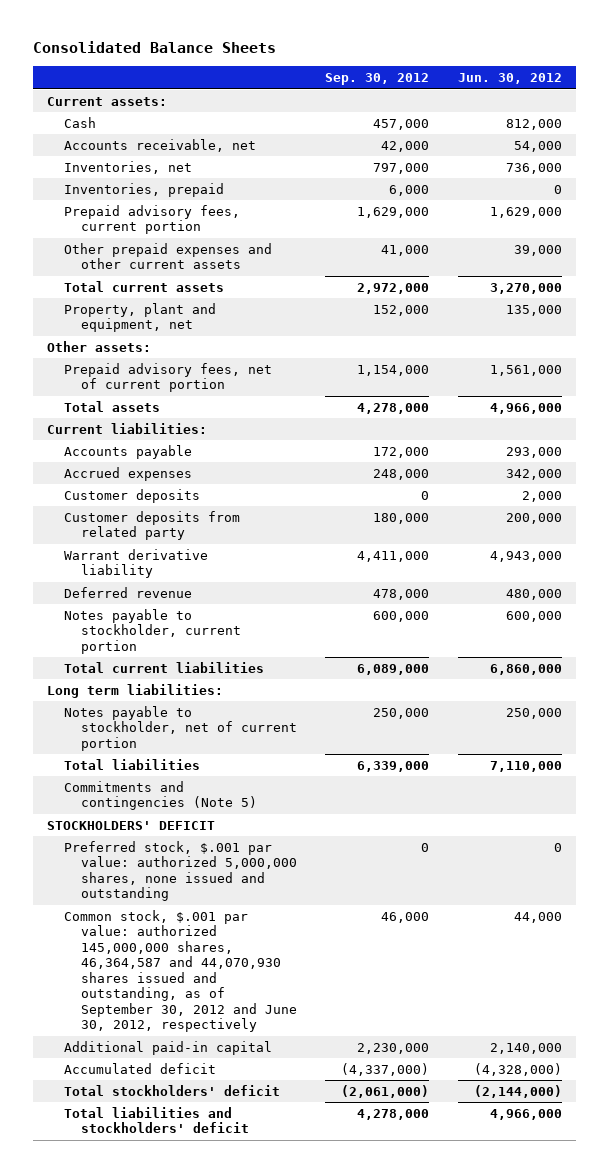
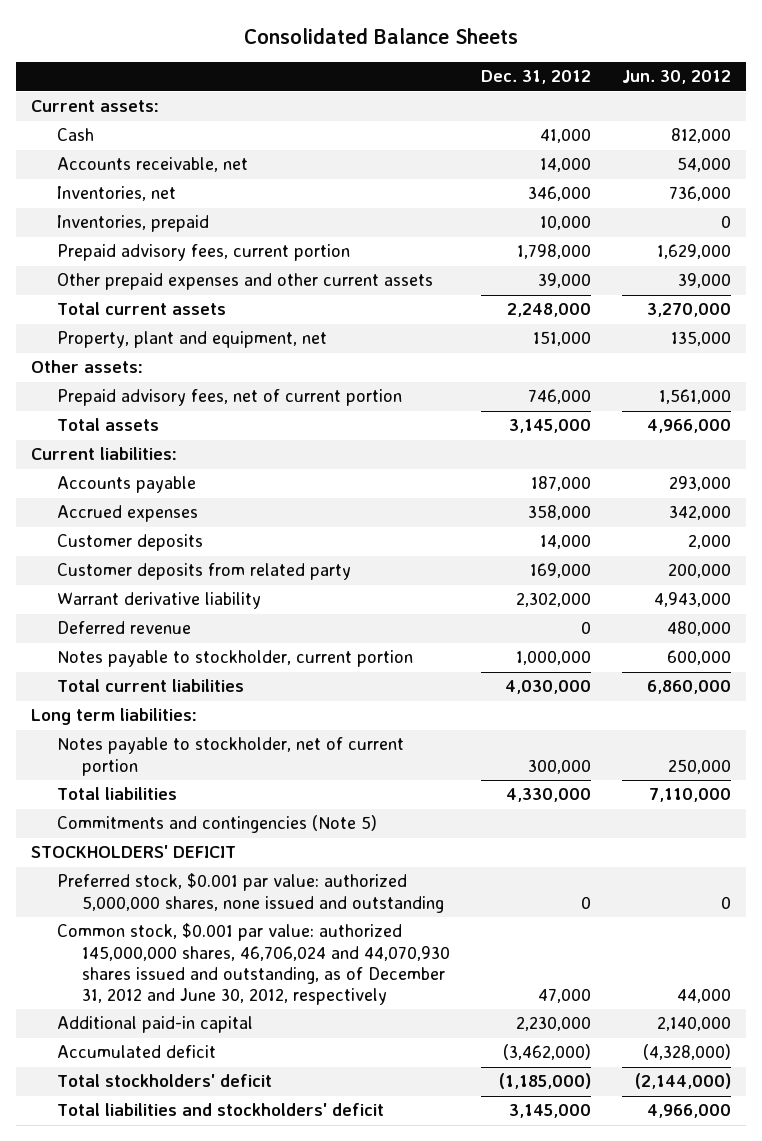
- | Sep. 30, 2012 | Jun. 30, 2012
+ | Dec. 31, 2012 | Jun. 30, 2012
- Preferred stock, $.001 par value: authorized 5,000,000 shares, none issued and outstanding | 0 | 0
- Common stock, $.001 par value: authorized 145,000,000 shares, 46,364,587 and 44,070,930 shares issued and outstanding, as of September 30, 2012 and June 30, 2012, respectively | 46,000 | 44,000
+ Preferred stock, $0.001 par value: authorized 5,000,000 shares, none issued and outstanding | 0 | 0
+ Common stock, $0.001 par value: authorized 145,000,000 shares, 46,706,024 and 44,070,930 shares issued and outstanding, as of December 31, 2012 and June 30, 2012, respectively | 47,000 | 44,000

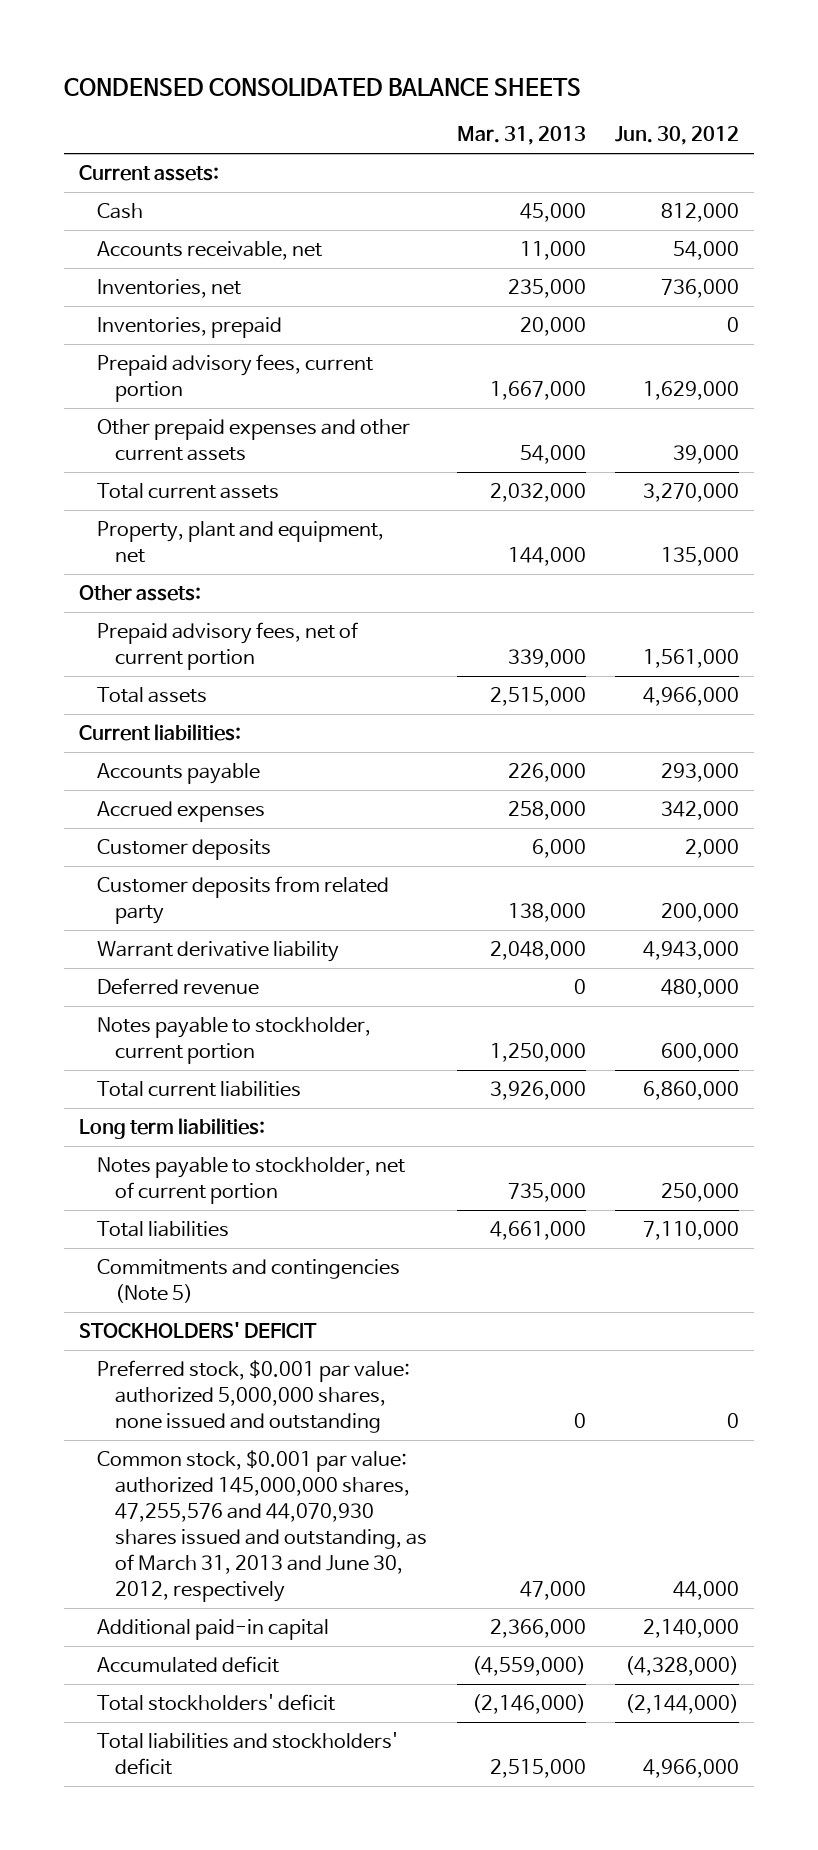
- Consolidated Balance Sheets
+ CONDENSED CONSOLIDATED BALANCE SHEETS
- | Dec. 31, 2012 | Jun. 30, 2012
+ | Mar. 31, 2013 | Jun. 30, 2012
- Common stock, $0.001 par value: authorized 145,000,000 shares, 46,706,024 and 44,070,930 shares issued and outstanding, as of December 31, 2012 and June 30, 2012, respectively | 47,000 | 44,000
+ Common stock, $0.001 par value: authorized 145,000,000 shares, 47,255,576 and 44,070,930 shares issued and outstanding, as of March 31, 2013 and June 30, 2012, respectively | 47,000 | 44,000

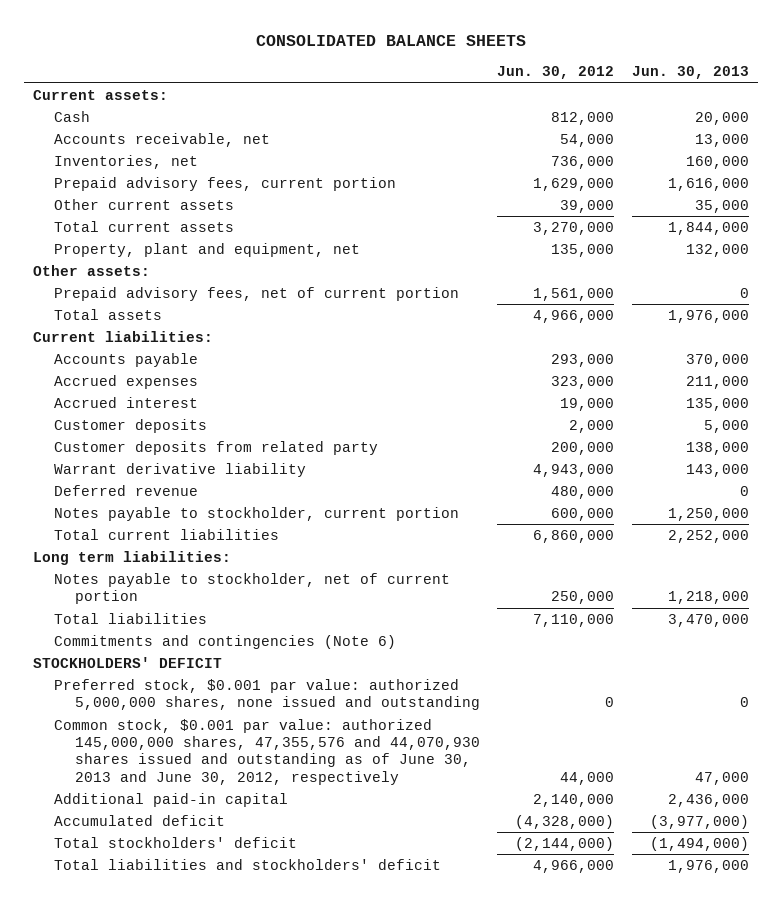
- CONDENSED CONSOLIDATED BALANCE SHEETS
+ CONSOLIDATED BALANCE SHEETS
- | Mar. 31, 2013 | Jun. 30, 2012
+ | Jun. 30, 2012 | Jun. 30, 2013
- Inventories, prepaid | 20,000 | 0
- Other prepaid expenses and other current assets | 54,000 | 39,000
+ Other current assets | 39,000 | 35,000
- Accrued expenses | 258,000 | 342,000
+ Accrued expenses | 323,000 | 211,000
+ Accrued interest | 19,000 | 135,000
- Commitments and contingencies (Note 5)
+ Commitments and contingencies (Note 6)
- Common stock, $0.001 par value: authorized 145,000,000 shares, 47,255,576 and 44,070,930 shares issued and outstanding, as of March 31, 2013 and June 30, 2012, respectively | 47,000 | 44,000
+ Common stock, $0.001 par value: authorized 145,000,000 shares, 47,355,576 and 44,070,930 shares issued and outstanding as of June 30, 2013 and June 30, 2012, respectively | 44,000 | 47,000

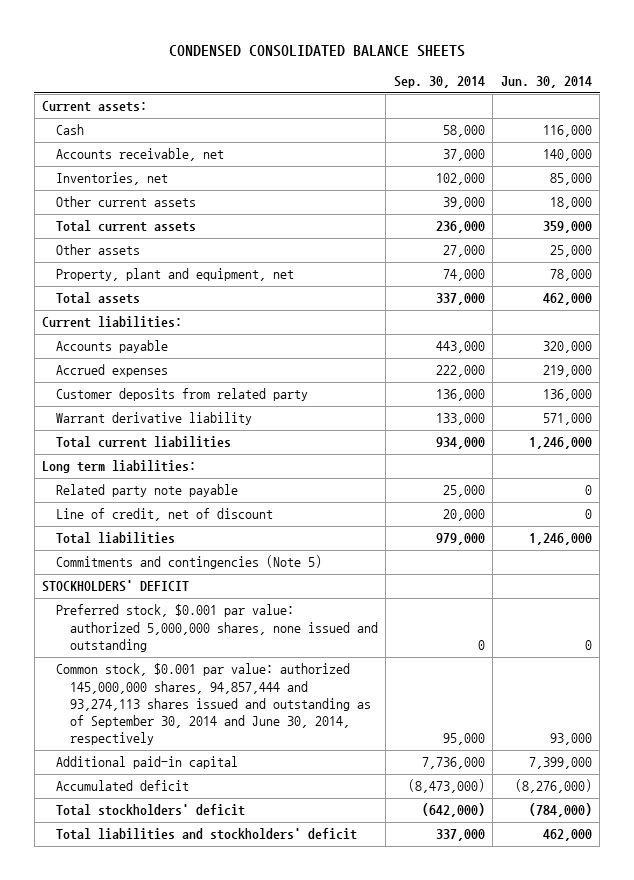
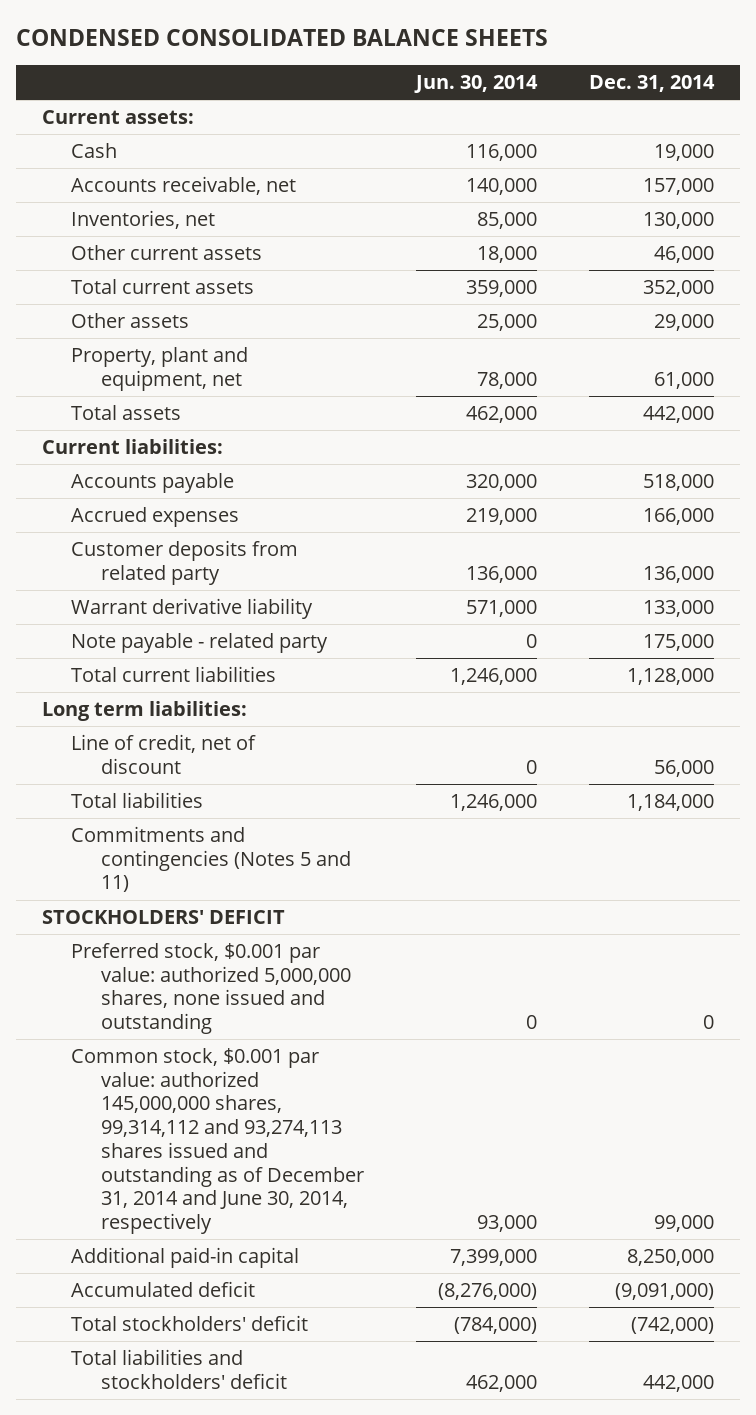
- | Sep. 30, 2014 | Jun. 30, 2014
+ | Jun. 30, 2014 | Dec. 31, 2014
+ Note payable - related party | 0 | 175,000
- Related party note payable | 25,000 | 0
- Commitments and contingencies (Note 5)
+ Commitments and contingencies (Notes 5 and 11)
- Common stock, $0.001 par value: authorized 145,000,000 shares, 94,857,444 and 93,274,113 shares issued and outstanding as of September 30, 2014 and June 30, 2014, respectively | 95,000 | 93,000
+ Common stock, $0.001 par value: authorized 145,000,000 shares, 99,314,112 and 93,274,113 shares issued and outstanding as of December 31, 2014 and June 30, 2014, respectively | 93,000 | 99,000

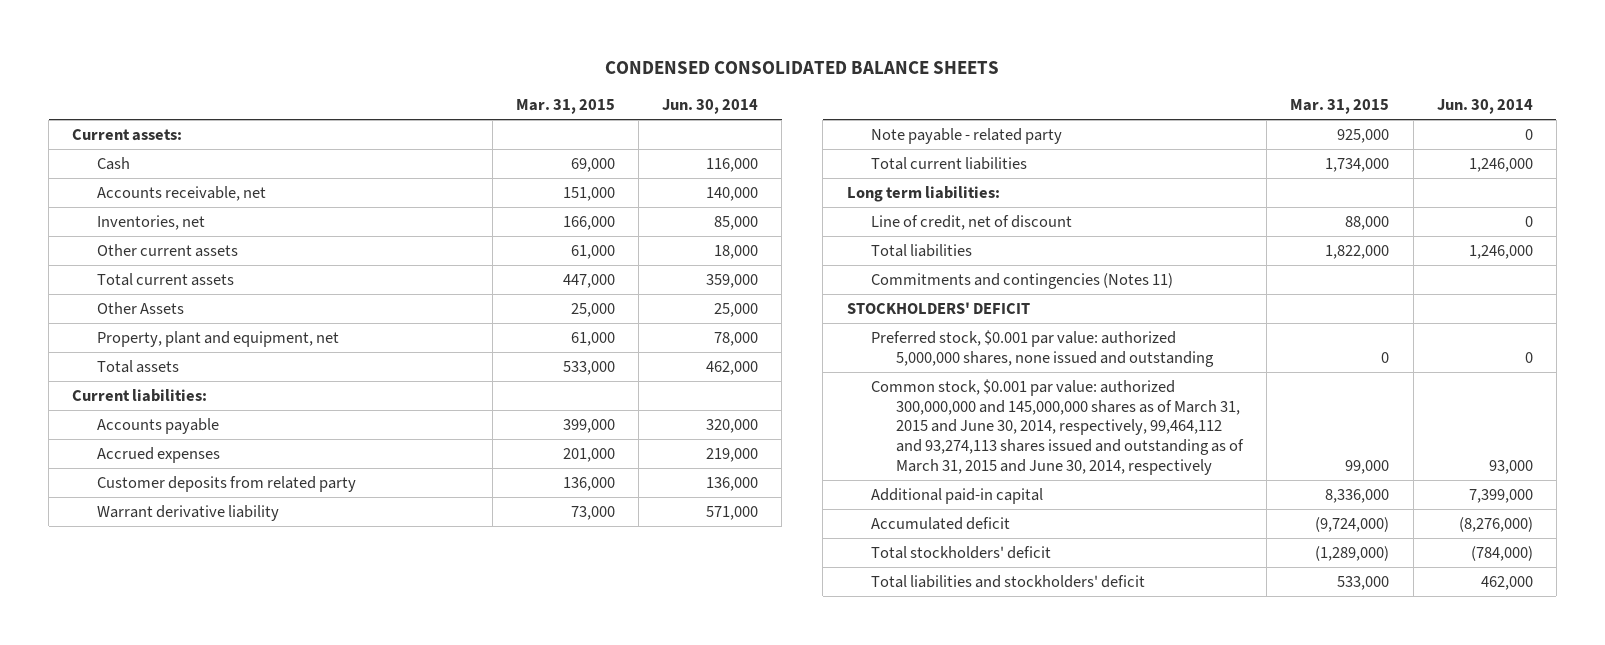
- | Jun. 30, 2014 | Dec. 31, 2014
+ | Mar. 31, 2015 | Jun. 30, 2014
- Other assets | 25,000 | 29,000
+ Other Assets | 25,000 | 25,000
- Commitments and contingencies (Notes 5 and 11)
+ Commitments and contingencies (Notes 11)
- Common stock, $0.001 par value: authorized 145,000,000 shares, 99,314,112 and 93,274,113 shares issued and outstanding as of December 31, 2014 and June 30, 2014, respectively | 93,000 | 99,000
+ Common stock, $0.001 par value: authorized 300,000,000 and 145,000,000 shares as of March 31, 2015 and June 30, 2014, respectively, 99,464,112 and 93,274,113 shares issued and outstanding as of March 31, 2015 and June 30, 2014, respectively | 99,000 | 93,000

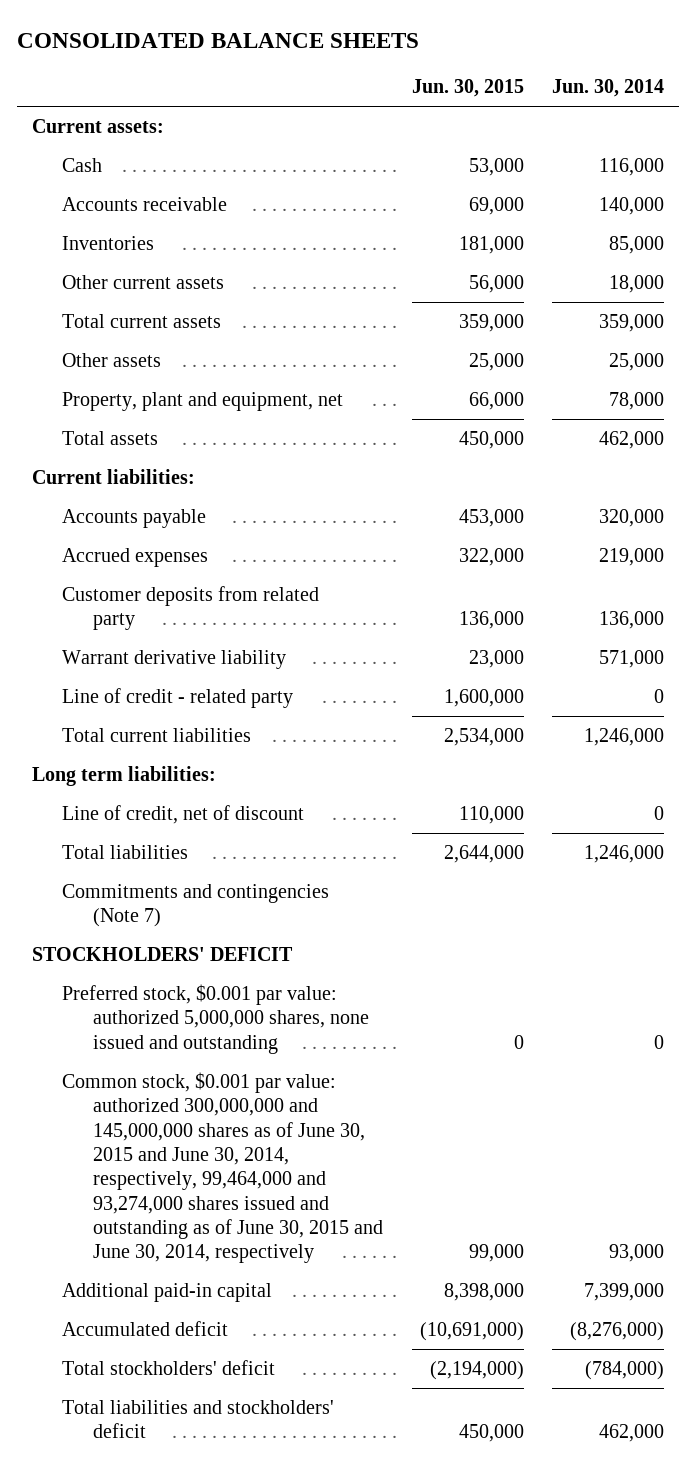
- CONDENSED CONSOLIDATED BALANCE SHEETS
+ CONSOLIDATED BALANCE SHEETS
- | Mar. 31, 2015 | Jun. 30, 2014
+ | Jun. 30, 2015 | Jun. 30, 2014
- Accounts receivable, net | 151,000 | 140,000
- Inventories, net | 166,000 | 85,000
+ Accounts receivable | 69,000 | 140,000
+ Inventories | 181,000 | 85,000
- Other Assets | 25,000 | 25,000
+ Other assets | 25,000 | 25,000
- Note payable - related party | 925,000 | 0
+ Line of credit - related party | 1,600,000 | 0
- Commitments and contingencies (Notes 11)
+ Commitments and contingencies (Note 7)
- Common stock, $0.001 par value: authorized 300,000,000 and 145,000,000 shares as of March 31, 2015 and June 30, 2014, respectively, 99,464,112 and 93,274,113 shares issued and outstanding as of March 31, 2015 and June 30, 2014, respectively | 99,000 | 93,000
+ Common stock, $0.001 par value: authorized 300,000,000 and 145,000,000 shares as of June 30, 2015 and June 30, 2014, respectively, 99,464,000 and 93,274,000 shares issued and outstanding as of June 30, 2015 and June 30, 2014, respectively | 99,000 | 93,000

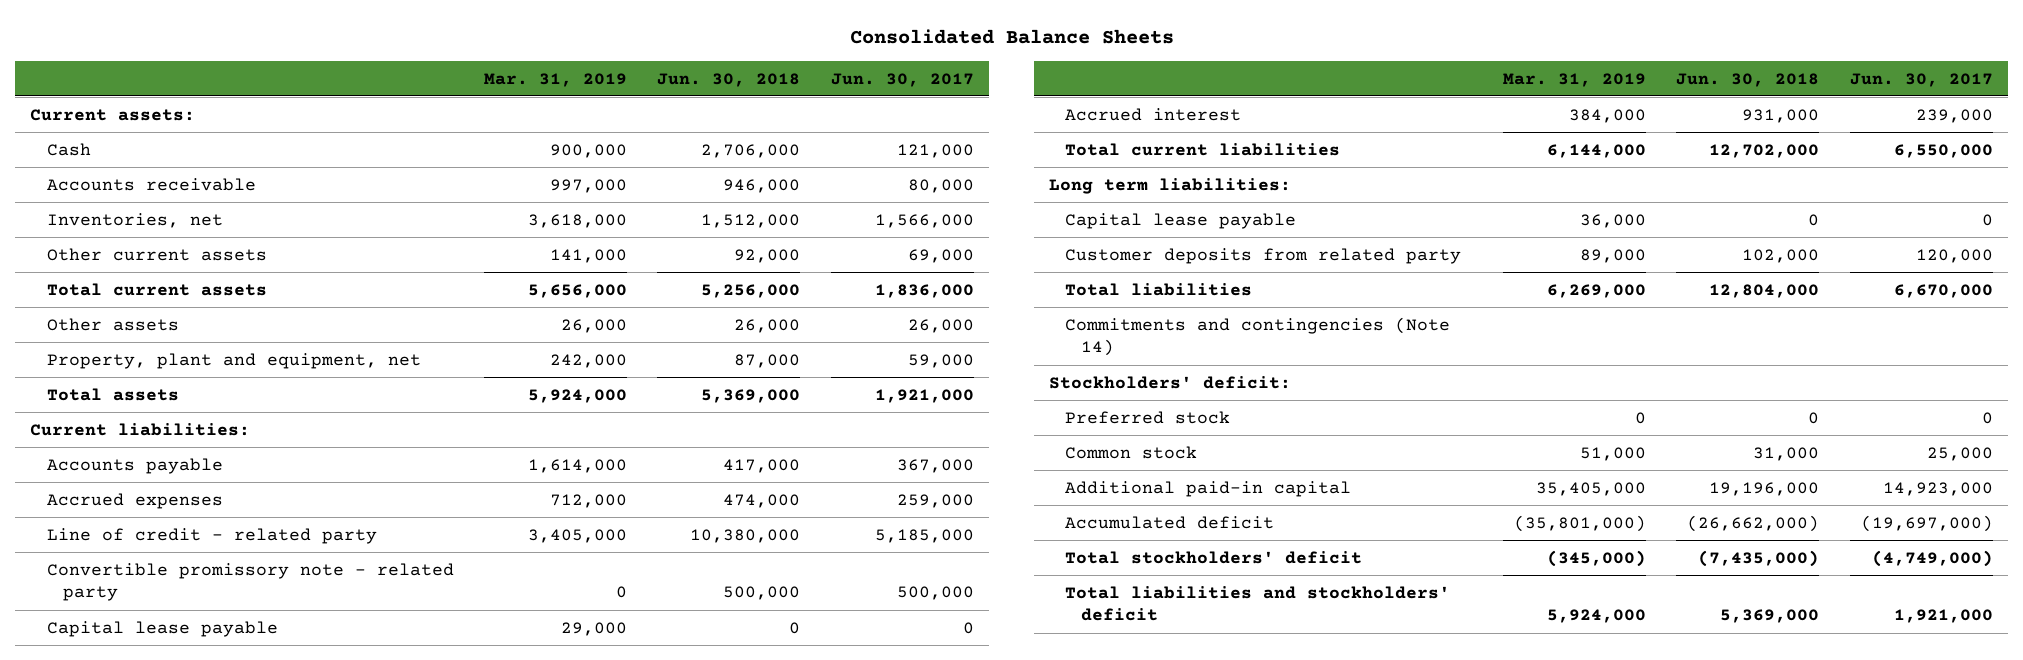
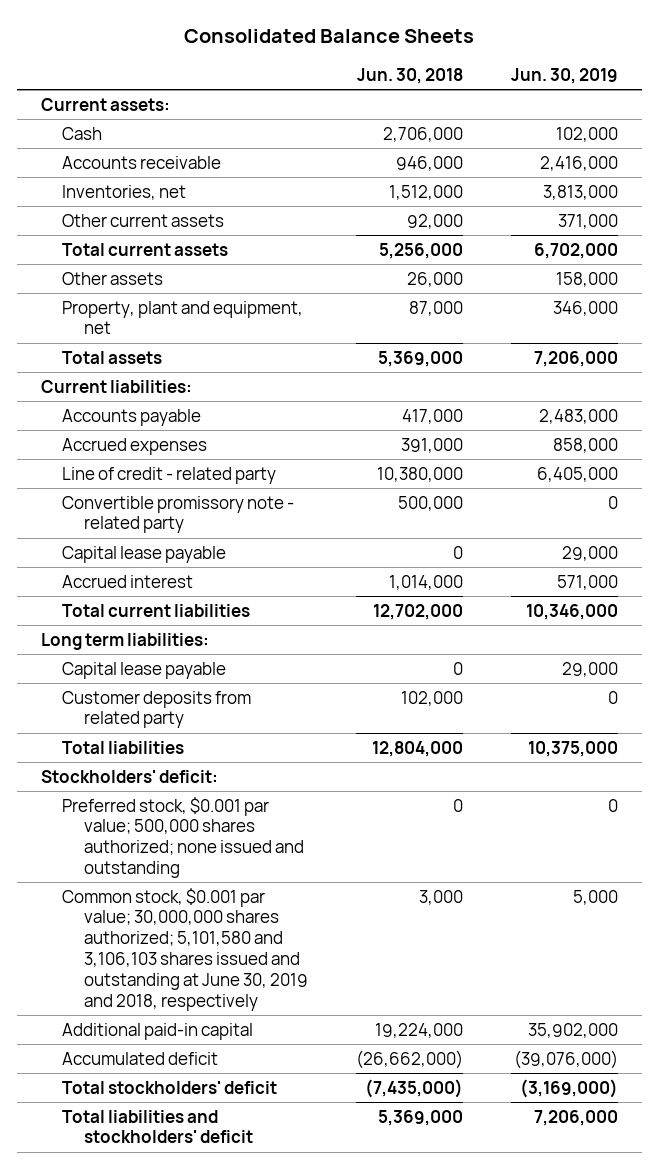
- | Mar. 31, 2019 | Jun. 30, 2018 | Jun. 30, 2017
+ | Jun. 30, 2018 | Jun. 30, 2019
- Accrued expenses | 712,000 | 474,000 | 259,000
+ Accrued expenses | 391,000 | 858,000
- Accrued interest | 384,000 | 931,000 | 239,000
+ Accrued interest | 1,014,000 | 571,000
- Commitments and contingencies (Note 14)
- Preferred stock | 0 | 0 | 0
- Common stock | 51,000 | 31,000 | 25,000
- Additional paid-in capital | 35,405,000 | 19,196,000 | 14,923,000
+ Preferred stock, $0.001 par value; 500,000 shares authorized; none issued and outstanding | 0 | 0
+ Common stock, $0.001 par value; 30,000,000 shares authorized; 5,101,580 and 3,106,103 shares issued and outstanding at June 30, 2019 and 2018, respectively | 3,000 | 5,000
+ Additional paid-in capital | 19,224,000 | 35,902,000

